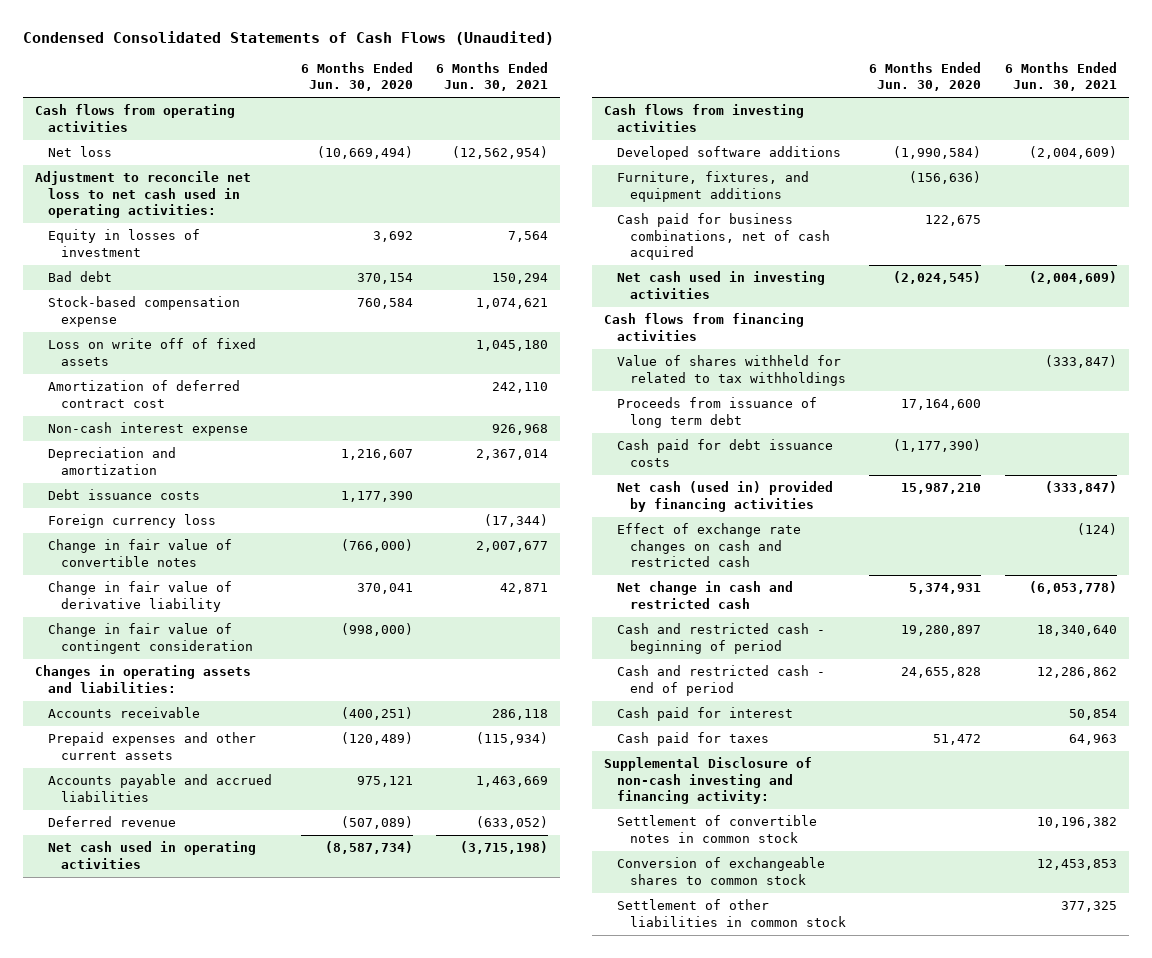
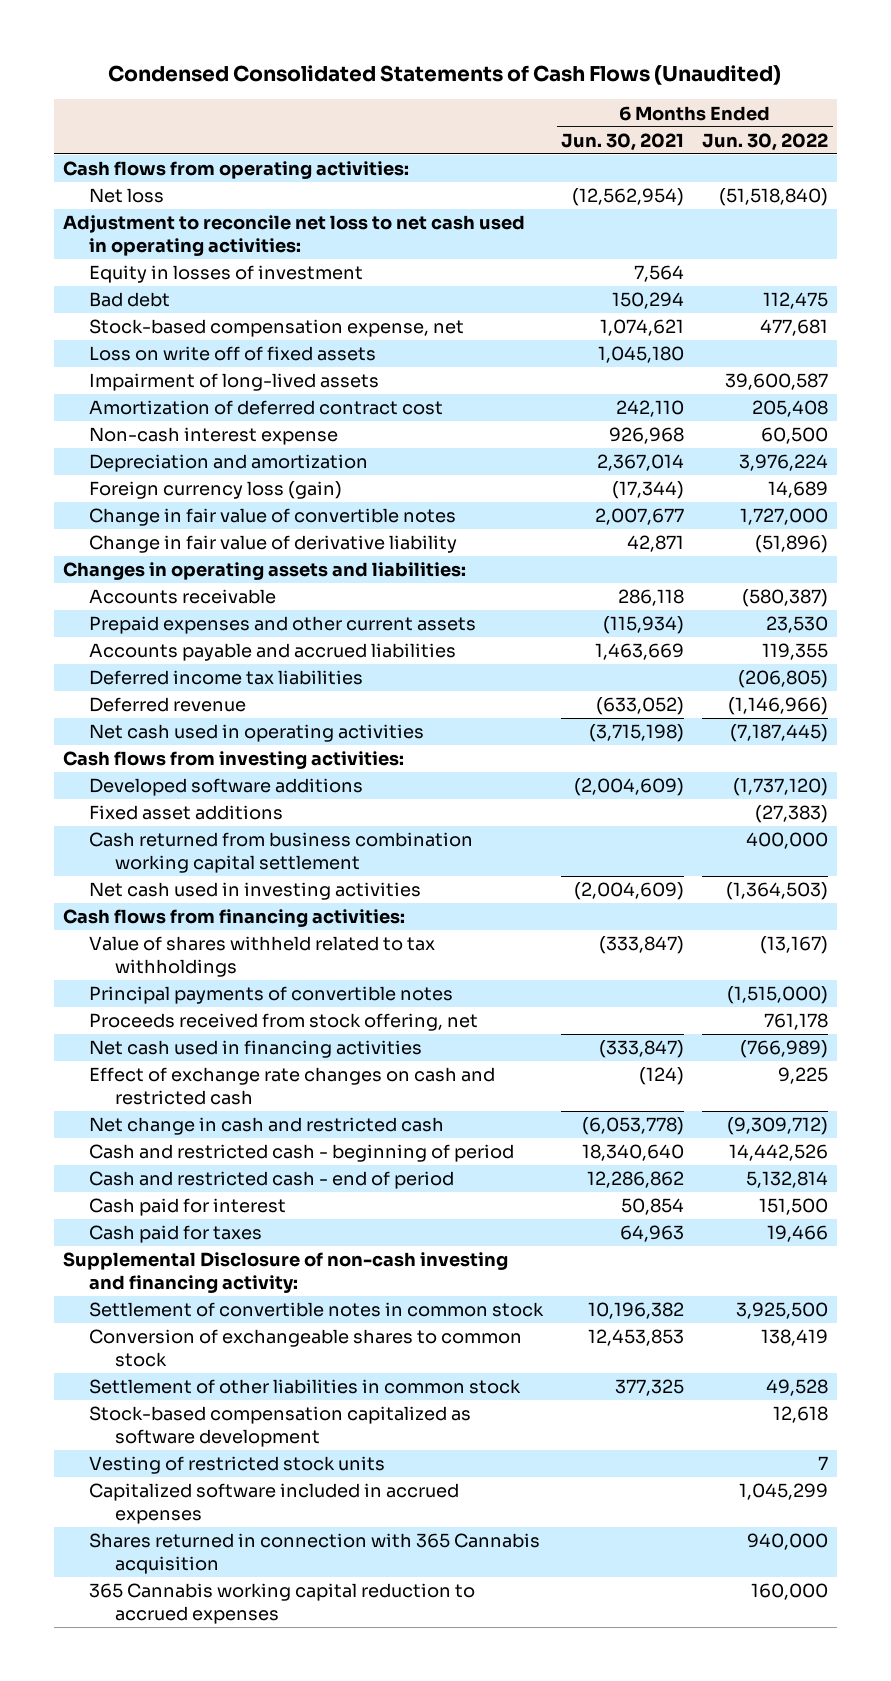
- | 6 Months Ended Jun. 30, 2020 | 6 Months Ended Jun. 30, 2021
+ | 6 Months Ended Jun. 30, 2021 | 6 Months Ended Jun. 30, 2022
- Cash flows from operating activities
+ Cash flows from operating activities:
- Stock-based compensation expense | 760,584 | 1,074,621
+ Stock-based compensation expense, net | 1,074,621 | 477,681
+ Impairment of long-lived assets | | 39,600,587
- Debt issuance costs | 1,177,390 |
- Foreign currency loss | | (17,344)
+ Foreign currency loss (gain) | (17,344) | 14,689
- Change in fair value of contingent consideration | (998,000) |
+ Deferred income tax liabilities | | (206,805)
- Cash flows from investing activities
+ Cash flows from investing activities:
- Furniture, fixtures, and equipment additions | (156,636) |
- Cash paid for business combinations, net of cash acquired | 122,675 |
+ Fixed asset additions | | (27,383)
+ Cash returned from business combination working capital settlement | | 400,000
- Cash flows from financing activities
- Value of shares withheld for related to tax withholdings | | (333,847)
- Proceeds from issuance of long term debt | 17,164,600 |
- Cash paid for debt issuance costs | (1,177,390) |
- Net cash (used in) provided by financing activities | 15,987,210 | (333,847)
+ Cash flows from financing activities:
+ Value of shares withheld related to tax withholdings | (333,847) | (13,167)
+ Principal payments of convertible notes | | (1,515,000)
+ Proceeds received from stock offering, net | | 761,178
+ Net cash used in financing activities | (333,847) | (766,989)
+ Stock-based compensation capitalized as software development | | 12,618
+ Vesting of restricted stock units | | 7
+ Capitalized software included in accrued expenses | | 1,045,299
+ Shares returned in connection with 365 Cannabis acquisition | | 940,000
+ 365 Cannabis working capital reduction to accrued expenses | | 160,000

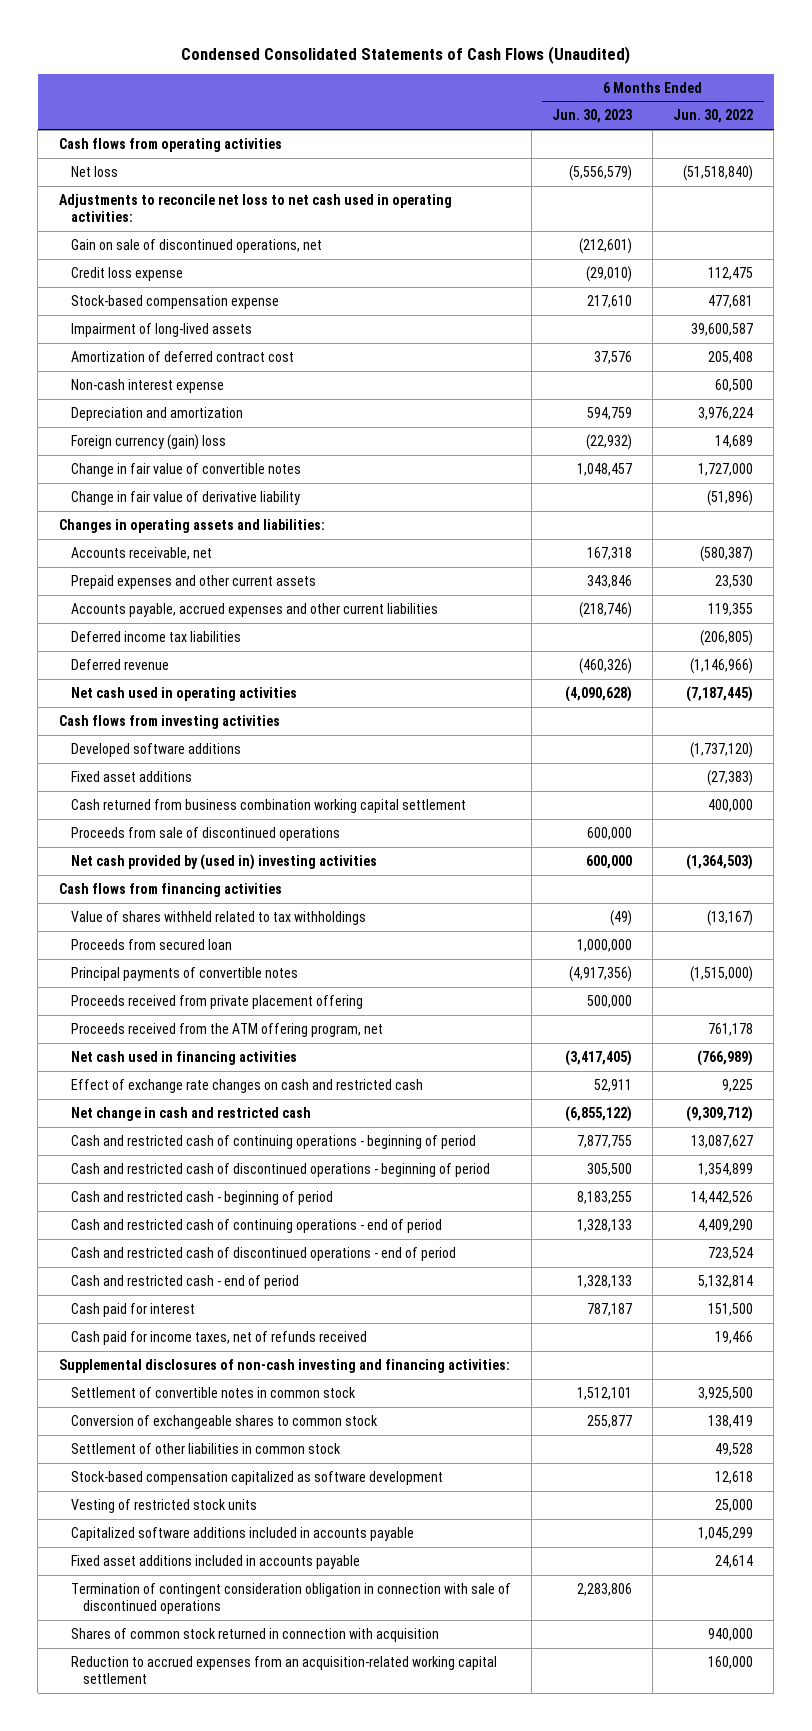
- | 6 Months Ended Jun. 30, 2021 | 6 Months Ended Jun. 30, 2022
+ | 6 Months Ended Jun. 30, 2023 | 6 Months Ended Jun. 30, 2022
- Cash flows from operating activities:
+ Cash flows from operating activities
- Adjustment to reconcile net loss to net cash used in operating activities:
- Equity in losses of investment | 7,564 |
- Bad debt | 150,294 | 112,475
- Stock-based compensation expense, net | 1,074,621 | 477,681
- Loss on write off of fixed assets | 1,045,180 |
+ Adjustments to reconcile net loss to net cash used in operating activities:
+ Gain on sale of discontinued operations, net | (212,601) |
+ Credit loss expense | (29,010) | 112,475
+ Stock-based compensation expense | 217,610 | 477,681
- Foreign currency loss (gain) | (17,344) | 14,689
+ Foreign currency (gain) loss | (22,932) | 14,689
- Accounts receivable | 286,118 | (580,387)
+ Accounts receivable, net | 167,318 | (580,387)
- Accounts payable and accrued liabilities | 1,463,669 | 119,355
+ Accounts payable, accrued expenses and other current liabilities | (218,746) | 119,355
- Cash flows from investing activities:
+ Cash flows from investing activities
- Net cash used in investing activities | (2,004,609) | (1,364,503)
- Cash flows from financing activities:
+ Proceeds from sale of discontinued operations | 600,000 |
+ Net cash provided by (used in) investing activities | 600,000 | (1,364,503)
+ Cash flows from financing activities
+ Proceeds from secured loan | 1,000,000 |
- Proceeds received from stock offering, net | | 761,178
+ Proceeds received from private placement offering | 500,000 |
+ Proceeds received from the ATM offering program, net | | 761,178
+ Cash and restricted cash of continuing operations - beginning of period | 7,877,755 | 13,087,627
+ Cash and restricted cash of discontinued operations - beginning of period | 305,500 | 1,354,899
+ Cash and restricted cash of continuing operations - end of period | 1,328,133 | 4,409,290
+ Cash and restricted cash of discontinued operations - end of period | | 723,524
- Cash paid for taxes | 64,963 | 19,466
- Supplemental Disclosure of non-cash investing and financing activity:
+ Cash paid for income taxes, net of refunds received | | 19,466
+ Supplemental disclosures of non-cash investing and financing activities:
- Vesting of restricted stock units | | 7
- Capitalized software included in accrued expenses | | 1,045,299
- Shares returned in connection with 365 Cannabis acquisition | | 940,000
- 365 Cannabis working capital reduction to accrued expenses | | 160,000
+ Vesting of restricted stock units | | 25,000
+ Capitalized software additions included in accounts payable | | 1,045,299
+ Fixed asset additions included in accounts payable | | 24,614
+ Termination of contingent consideration obligation in connection with sale of discontinued operations | 2,283,806 |
+ Shares of common stock returned in connection with acquisition | | 940,000
+ Reduction to accrued expenses from an acquisition-related working capital settlement | | 160,000

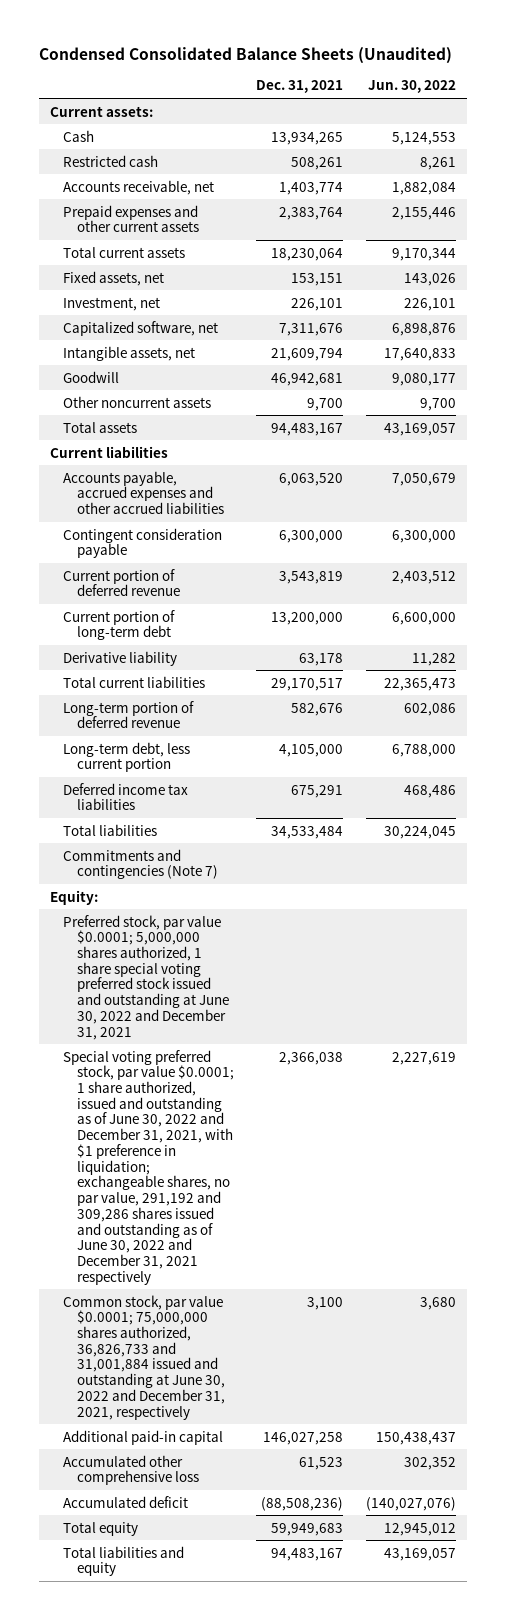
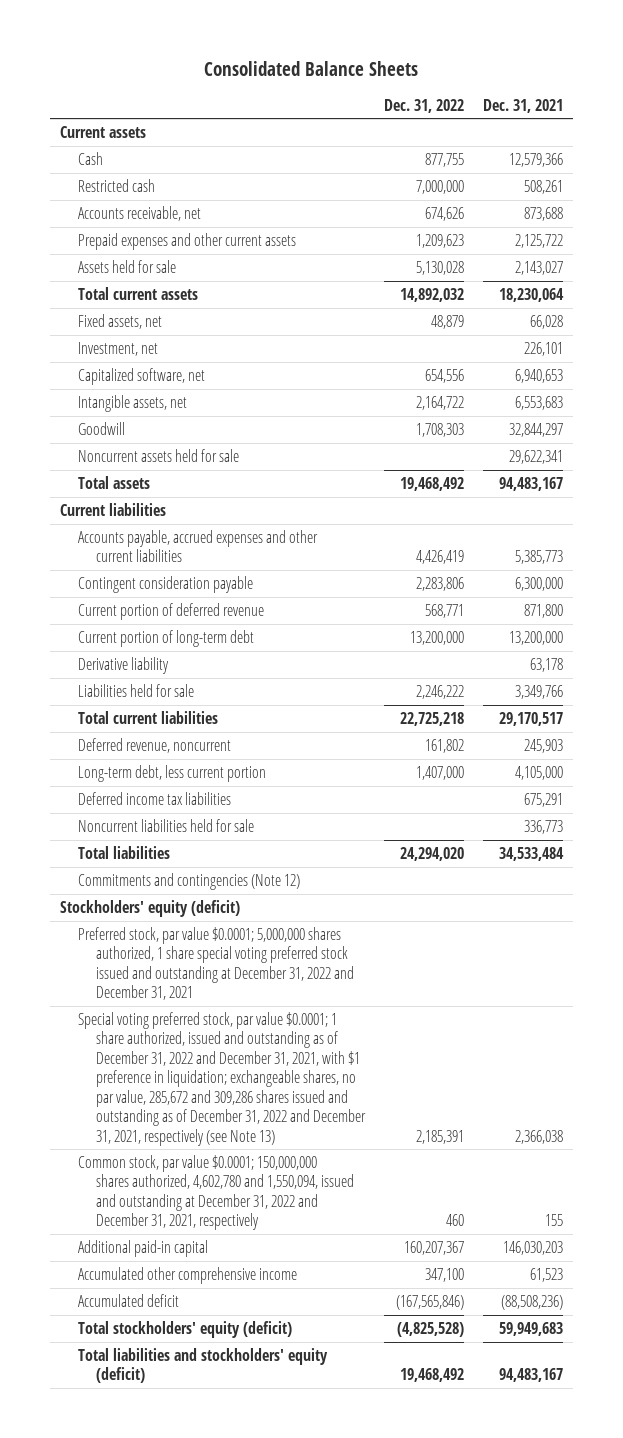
- Condensed Consolidated Balance Sheets (Unaudited)
+ Consolidated Balance Sheets
- | Dec. 31, 2021 | Jun. 30, 2022
+ | Dec. 31, 2022 | Dec. 31, 2021
- Current assets:
- Cash | 13,934,265 | 5,124,553
+ Current assets
+ Cash | 877,755 | 12,579,366
- Accounts receivable, net | 1,403,774 | 1,882,084
- Prepaid expenses and other current assets | 2,383,764 | 2,155,446
+ Accounts receivable, net | 674,626 | 873,688
+ Prepaid expenses and other current assets | 1,209,623 | 2,125,722
+ Assets held for sale | 5,130,028 | 2,143,027
- Fixed assets, net | 153,151 | 143,026
+ Fixed assets, net | 48,879 | 66,028
- Capitalized software, net | 7,311,676 | 6,898,876
- Intangible assets, net | 21,609,794 | 17,640,833
- Goodwill | 46,942,681 | 9,080,177
- Other noncurrent assets | 9,700 | 9,700
+ Capitalized software, net | 654,556 | 6,940,653
+ Intangible assets, net | 2,164,722 | 6,553,683
+ Goodwill | 1,708,303 | 32,844,297
+ Noncurrent assets held for sale | | 29,622,341
- Accounts payable, accrued expenses and other accrued liabilities | 6,063,520 | 7,050,679
+ Accounts payable, accrued expenses and other current liabilities | 4,426,419 | 5,385,773
- Current portion of deferred revenue | 3,543,819 | 2,403,512
+ Current portion of deferred revenue | 568,771 | 871,800
+ Liabilities held for sale | 2,246,222 | 3,349,766
- Long-term portion of deferred revenue | 582,676 | 602,086
+ Deferred revenue, noncurrent | 161,802 | 245,903
+ Noncurrent liabilities held for sale | | 336,773
- Commitments and contingencies (Note 7)
- Equity:
- Preferred stock, par value $0.0001; 5,000,000 shares authorized, 1 share special voting preferred stock issued and outstanding at June 30, 2022 and December 31, 2021
- Special voting preferred stock, par value $0.0001; 1 share authorized, issued and outstanding as of June 30, 2022 and December 31, 2021, with $1 preference in liquidation; exchangeable shares, no par value, 291,192 and 309,286 shares issued and outstanding as of June 30, 2022 and December 31, 2021 respectively | 2,366,038 | 2,227,619
- Common stock, par value $0.0001; 75,000,000 shares authorized, 36,826,733 and 31,001,884 issued and outstanding at June 30, 2022 and December 31, 2021, respectively | 3,100 | 3,680
- Additional paid-in capital | 146,027,258 | 150,438,437
- Accumulated other comprehensive loss | 61,523 | 302,352
+ Commitments and contingencies (Note 12)
+ Stockholders' equity (deficit)
+ Preferred stock, par value $0.0001; 5,000,000 shares authorized, 1 share special voting preferred stock issued and outstanding at December 31, 2022 and December 31, 2021
+ Special voting preferred stock, par value $0.0001; 1 share authorized, issued and outstanding as of December 31, 2022 and December 31, 2021, with $1 preference in liquidation; exchangeable shares, no par value, 285,672 and 309,286 shares issued and outstanding as of December 31, 2022 and December 31, 2021, respectively (see Note 13) | 2,185,391 | 2,366,038
+ Common stock, par value $0.0001; 150,000,000 shares authorized, 4,602,780 and 1,550,094, issued and outstanding at December 31, 2022 and December 31, 2021, respectively | 460 | 155
+ Additional paid-in capital | 160,207,367 | 146,030,203
+ Accumulated other comprehensive income | 347,100 | 61,523
- Total equity | 59,949,683 | 12,945,012
- Total liabilities and equity | 94,483,167 | 43,169,057
+ Total stockholders' equity (deficit) | (4,825,528) | 59,949,683
+ Total liabilities and stockholders' equity (deficit) | 19,468,492 | 94,483,167

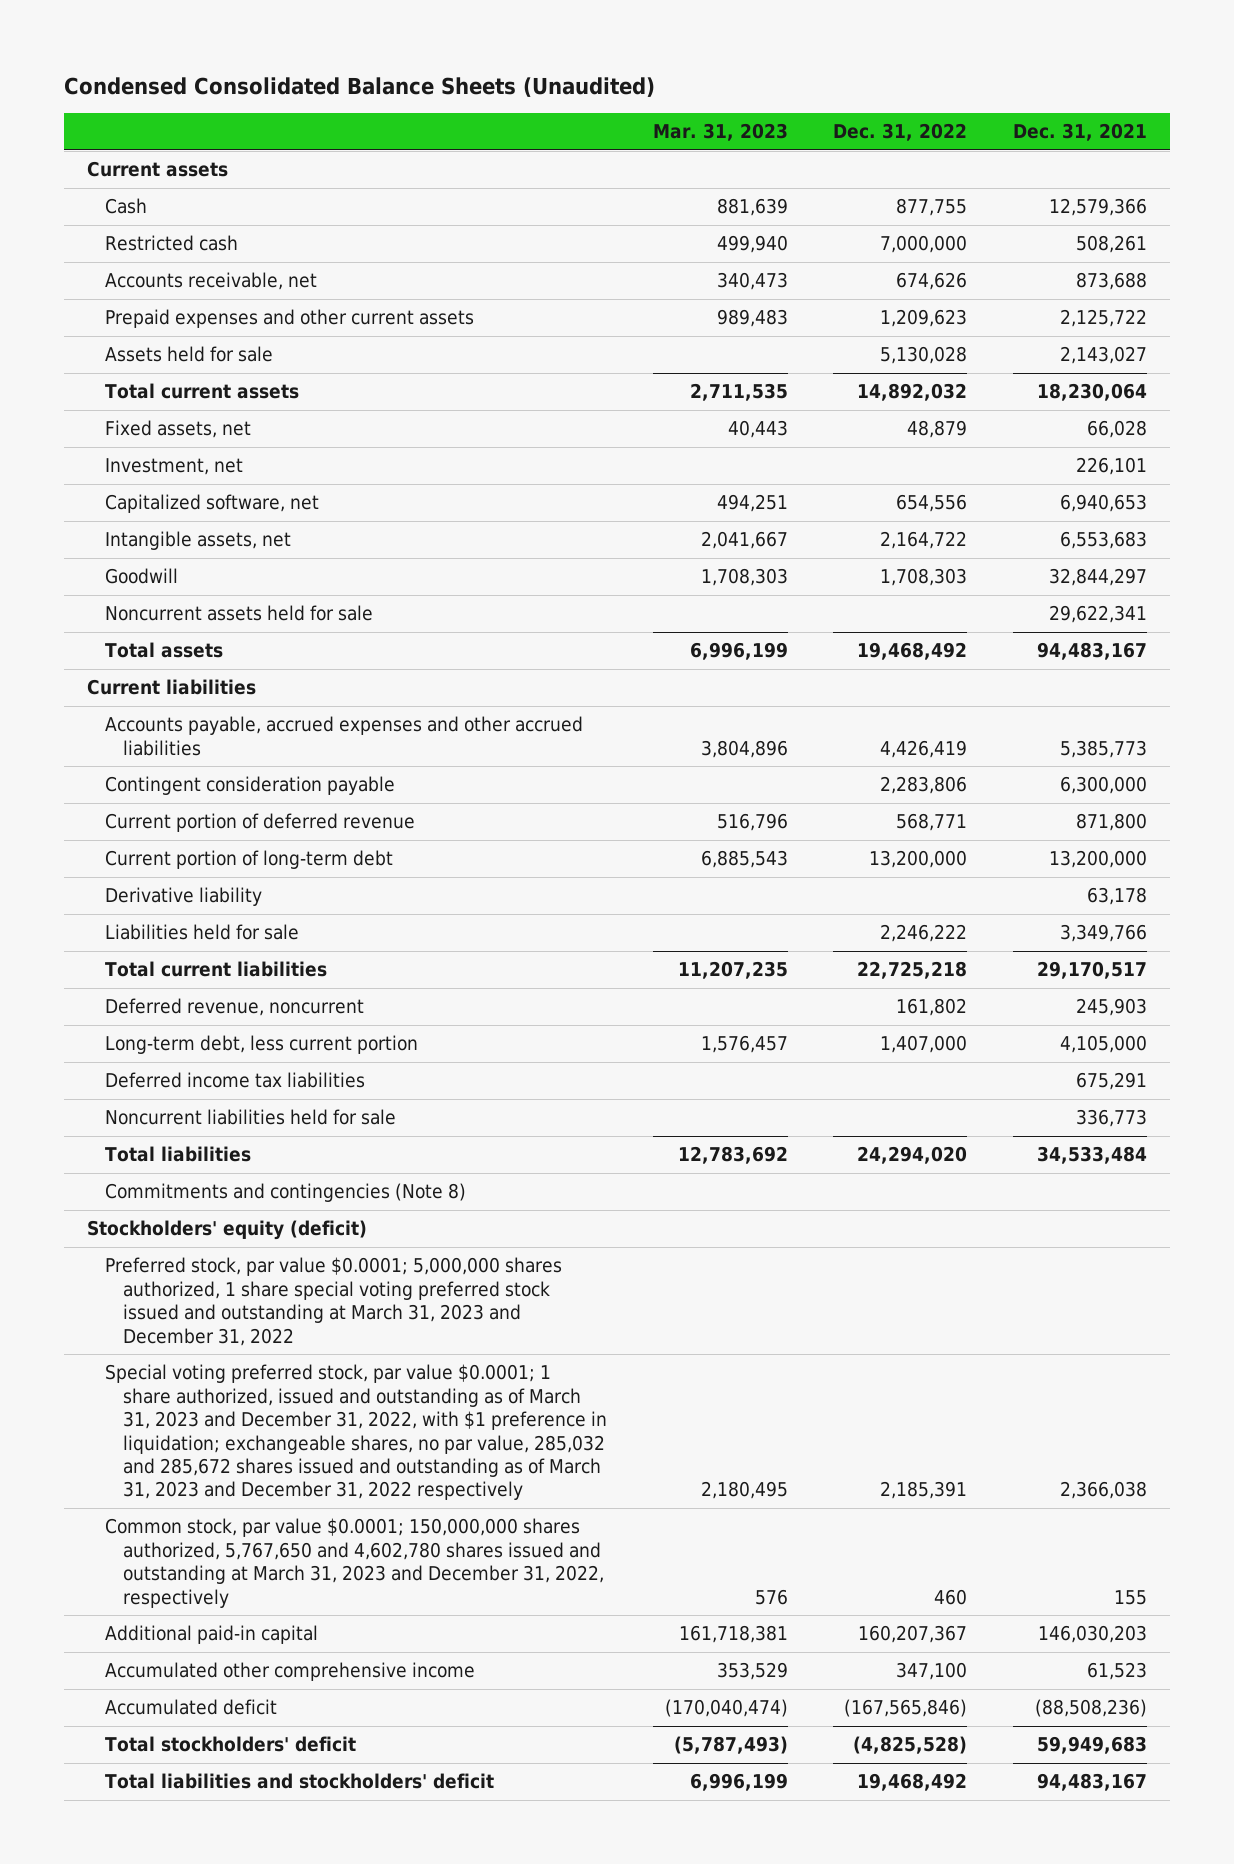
- Consolidated Balance Sheets
+ Condensed Consolidated Balance Sheets (Unaudited)
- | Dec. 31, 2022 | Dec. 31, 2021
+ | Mar. 31, 2023 | Dec. 31, 2022 | Dec. 31, 2021
- Accounts payable, accrued expenses and other current liabilities | 4,426,419 | 5,385,773
+ Accounts payable, accrued expenses and other accrued liabilities | 3,804,896 | 4,426,419 | 5,385,773
- Commitments and contingencies (Note 12)
+ Commitments and contingencies (Note 8)
- Preferred stock, par value $0.0001; 5,000,000 shares authorized, 1 share special voting preferred stock issued and outstanding at December 31, 2022 and December 31, 2021
- Special voting preferred stock, par value $0.0001; 1 share authorized, issued and outstanding as of December 31, 2022 and December 31, 2021, with $1 preference in liquidation; exchangeable shares, no par value, 285,672 and 309,286 shares issued and outstanding as of December 31, 2022 and December 31, 2021, respectively (see Note 13) | 2,185,391 | 2,366,038
- Common stock, par value $0.0001; 150,000,000 shares authorized, 4,602,780 and 1,550,094, issued and outstanding at December 31, 2022 and December 31, 2021, respectively | 460 | 155
+ Preferred stock, par value $0.0001; 5,000,000 shares authorized, 1 share special voting preferred stock issued and outstanding at March 31, 2023 and December 31, 2022
+ Special voting preferred stock, par value $0.0001; 1 share authorized, issued and outstanding as of March 31, 2023 and December 31, 2022, with $1 preference in liquidation; exchangeable shares, no par value, 285,032 and 285,672 shares issued and outstanding as of March 31, 2023 and December 31, 2022 respectively | 2,180,495 | 2,185,391 | 2,366,038
+ Common stock, par value $0.0001; 150,000,000 shares authorized, 5,767,650 and 4,602,780 shares issued and outstanding at March 31, 2023 and December 31, 2022, respectively | 576 | 460 | 155
- Total stockholders' equity (deficit) | (4,825,528) | 59,949,683
- Total liabilities and stockholders' equity (deficit) | 19,468,492 | 94,483,167
+ Total stockholders' deficit | (5,787,493) | (4,825,528) | 59,949,683
+ Total liabilities and stockholders' deficit | 6,996,199 | 19,468,492 | 94,483,167

